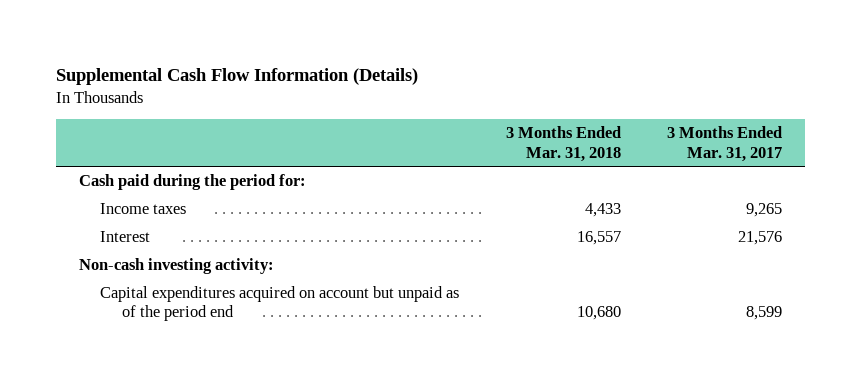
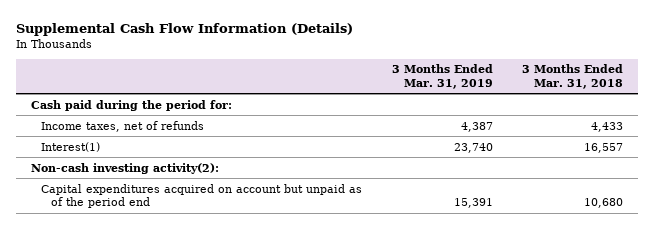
- | 3 Months Ended Mar. 31, 2018 | 3 Months Ended Mar. 31, 2017
+ | 3 Months Ended Mar. 31, 2019 | 3 Months Ended Mar. 31, 2018
- Income taxes | 4,433 | 9,265
- Interest | 16,557 | 21,576
- Non-cash investing activity:
+ Income taxes, net of refunds | 4,387 | 4,433
+ Interest(1) | 23,740 | 16,557
+ Non-cash investing activity(2):

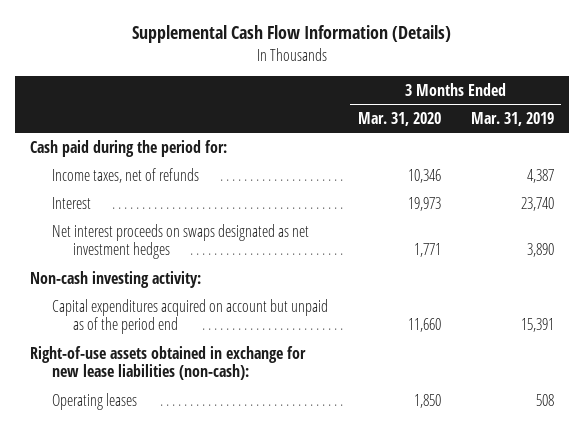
- | 3 Months Ended Mar. 31, 2019 | 3 Months Ended Mar. 31, 2018
+ | 3 Months Ended Mar. 31, 2020 | 3 Months Ended Mar. 31, 2019
- Interest(1) | 23,740 | 16,557
- Non-cash investing activity(2):
+ Interest | 19,973 | 23,740
+ Net interest proceeds on swaps designated as net investment hedges | 1,771 | 3,890
+ Non-cash investing activity:
+ Right-of-use assets obtained in exchange for new lease liabilities (non-cash):
+ Operating leases | 1,850 | 508

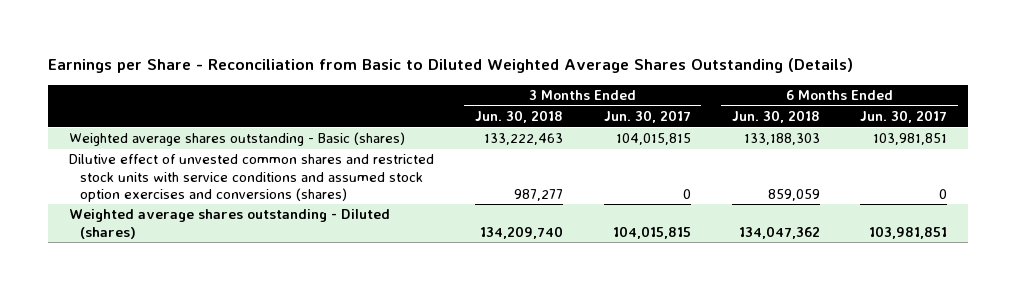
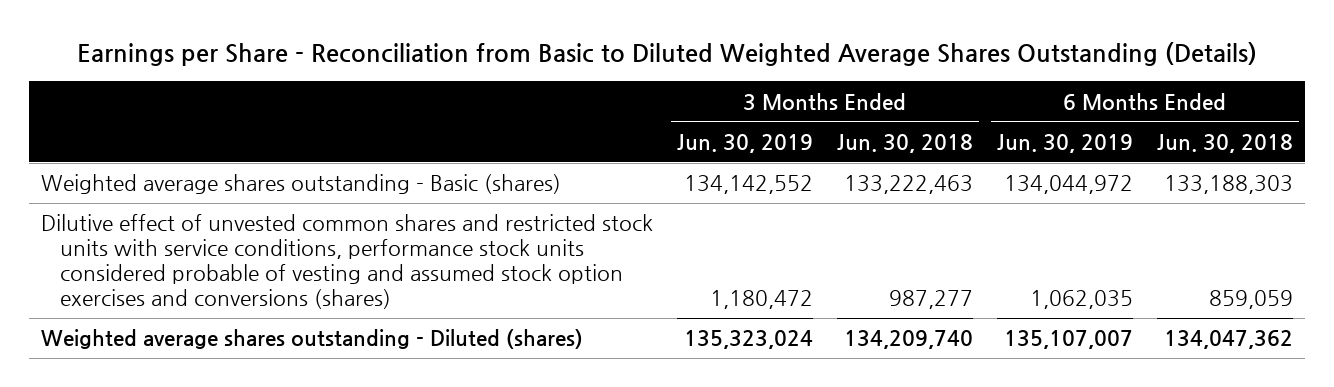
- | 3 Months Ended Jun. 30, 2018 | 3 Months Ended Jun. 30, 2017 | 6 Months Ended Jun. 30, 2018 | 6 Months Ended Jun. 30, 2017
+ | 3 Months Ended Jun. 30, 2019 | 3 Months Ended Jun. 30, 2018 | 6 Months Ended Jun. 30, 2019 | 6 Months Ended Jun. 30, 2018
- Dilutive effect of unvested common shares and restricted stock units with service conditions and assumed stock option exercises and conversions (shares) | 987,277 | 0 | 859,059 | 0
+ Dilutive effect of unvested common shares and restricted stock units with service conditions, performance stock units considered probable of vesting and assumed stock option exercises and conversions (shares) | 1,180,472 | 987,277 | 1,062,035 | 859,059

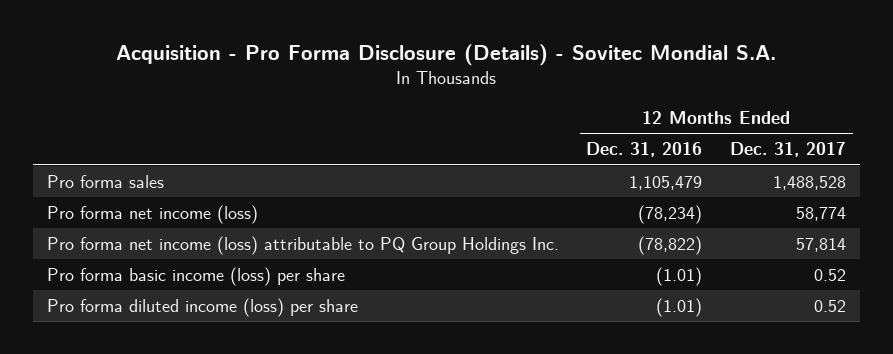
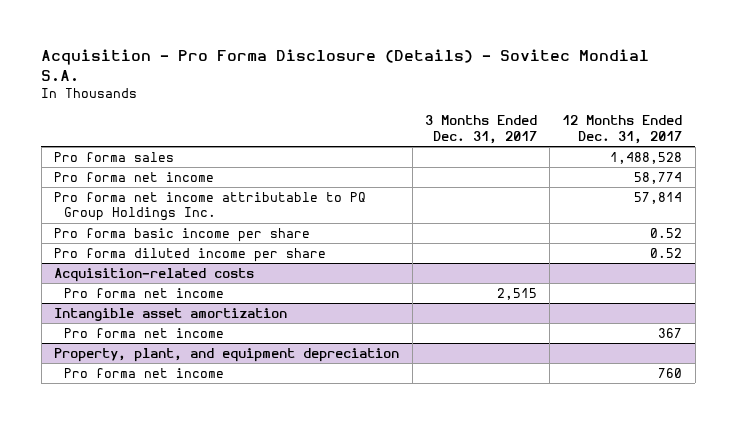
- | 12 Months Ended Dec. 31, 2016 | 12 Months Ended Dec. 31, 2017
+ | 3 Months Ended Dec. 31, 2017 | 12 Months Ended Dec. 31, 2017
- Pro forma net income (loss) | (78,234) | 58,774
- Pro forma net income (loss) attributable to PQ Group Holdings Inc. | (78,822) | 57,814
- Pro forma basic income (loss) per share | (1.01) | 0.52
- Pro forma diluted income (loss) per share | (1.01) | 0.52
+ Pro forma net income | | 58,774
+ Pro forma net income attributable to PQ Group Holdings Inc. | | 57,814
+ Pro forma basic income per share | | 0.52
+ Pro forma diluted income per share | | 0.52
+ Acquisition-related costs
+ Pro forma net income | 2,515 |
+ Intangible asset amortization
+ Pro forma net income | | 367
+ Property, plant, and equipment depreciation
+ Pro forma net income | | 760

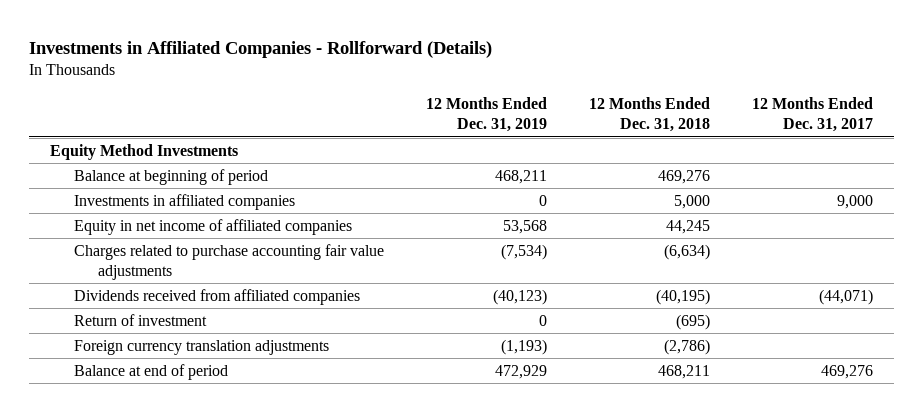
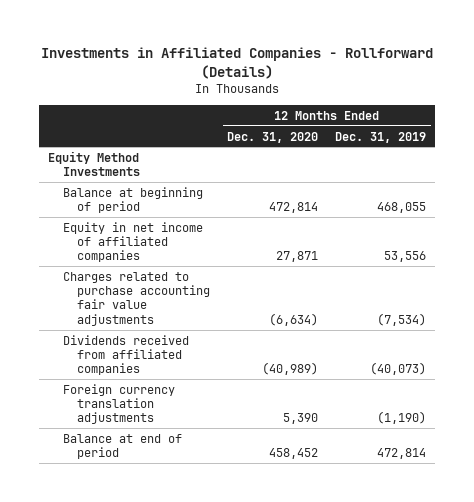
- | 12 Months Ended Dec. 31, 2019 | 12 Months Ended Dec. 31, 2018 | 12 Months Ended Dec. 31, 2017
+ | 12 Months Ended Dec. 31, 2020 | 12 Months Ended Dec. 31, 2019
- Balance at beginning of period | 468,211 | 469,276 |
- Investments in affiliated companies | 0 | 5,000 | 9,000
- Equity in net income of affiliated companies | 53,568 | 44,245 |
+ Balance at beginning of period | 472,814 | 468,055
+ Equity in net income of affiliated companies | 27,871 | 53,556
- Dividends received from affiliated companies | (40,123) | (40,195) | (44,071)
- Return of investment | 0 | (695) |
- Foreign currency translation adjustments | (1,193) | (2,786) |
- Balance at end of period | 472,929 | 468,211 | 469,276
+ Dividends received from affiliated companies | (40,989) | (40,073)
+ Foreign currency translation adjustments | 5,390 | (1,190)
+ Balance at end of period | 458,452 | 472,814

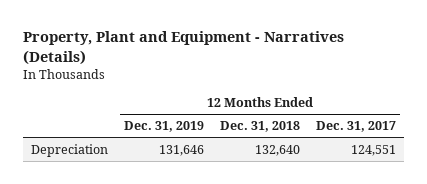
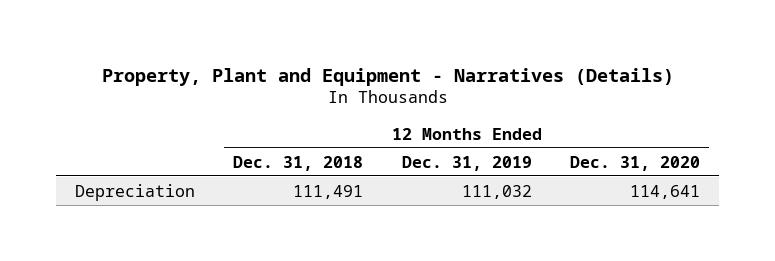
- | 12 Months Ended Dec. 31, 2019 | 12 Months Ended Dec. 31, 2018 | 12 Months Ended Dec. 31, 2017
+ | 12 Months Ended Dec. 31, 2018 | 12 Months Ended Dec. 31, 2019 | 12 Months Ended Dec. 31, 2020
- Depreciation | 131,646 | 132,640 | 124,551
+ Depreciation | 111,491 | 111,032 | 114,641

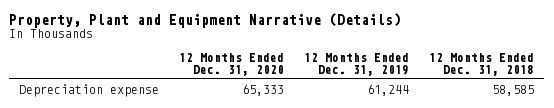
- Property, Plant and Equipment - Narratives (Details)
+ Property, Plant and Equipment Narrative (Details)
- | 12 Months Ended Dec. 31, 2018 | 12 Months Ended Dec. 31, 2019 | 12 Months Ended Dec. 31, 2020
+ | 12 Months Ended Dec. 31, 2020 | 12 Months Ended Dec. 31, 2019 | 12 Months Ended Dec. 31, 2018
- Depreciation | 111,491 | 111,032 | 114,641
+ Depreciation expense | 65,333 | 61,244 | 58,585

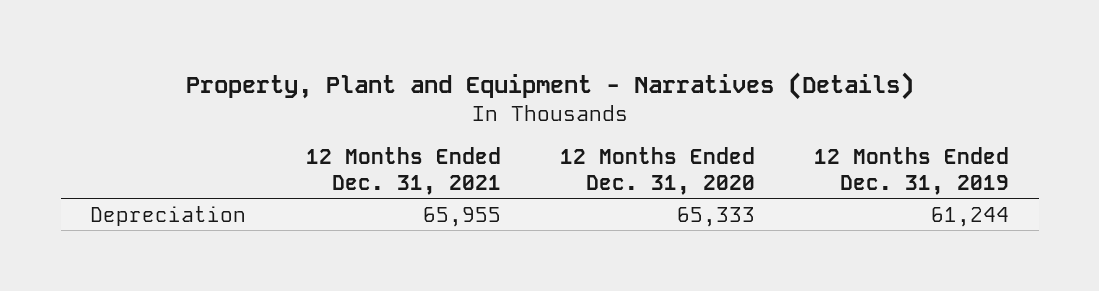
- Property, Plant and Equipment Narrative (Details)
+ Property, Plant and Equipment - Narratives (Details)
- | 12 Months Ended Dec. 31, 2020 | 12 Months Ended Dec. 31, 2019 | 12 Months Ended Dec. 31, 2018
+ | 12 Months Ended Dec. 31, 2021 | 12 Months Ended Dec. 31, 2020 | 12 Months Ended Dec. 31, 2019
- Depreciation expense | 65,333 | 61,244 | 58,585
+ Depreciation | 65,955 | 65,333 | 61,244

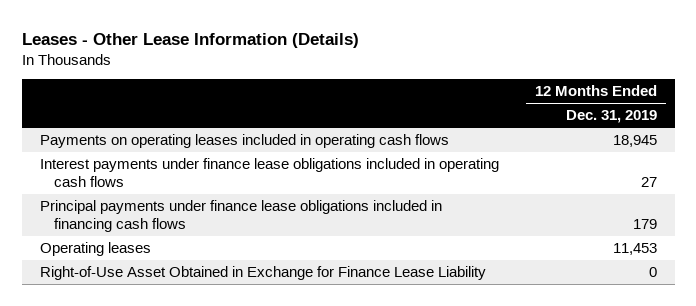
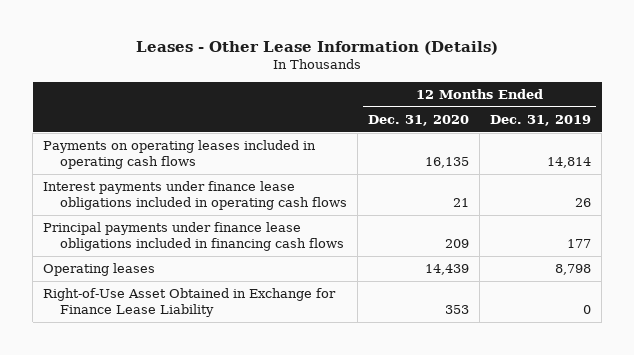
- | 12 Months Ended Dec. 31, 2019
+ | 12 Months Ended Dec. 31, 2020 | 12 Months Ended Dec. 31, 2019
- Payments on operating leases included in operating cash flows | 18,945
- Interest payments under finance lease obligations included in operating cash flows | 27
- Principal payments under finance lease obligations included in financing cash flows | 179
- Operating leases | 11,453
+ Payments on operating leases included in operating cash flows | 16,135 | 14,814
+ Interest payments under finance lease obligations included in operating cash flows | 21 | 26
+ Principal payments under finance lease obligations included in financing cash flows | 209 | 177
+ Operating leases | 14,439 | 8,798

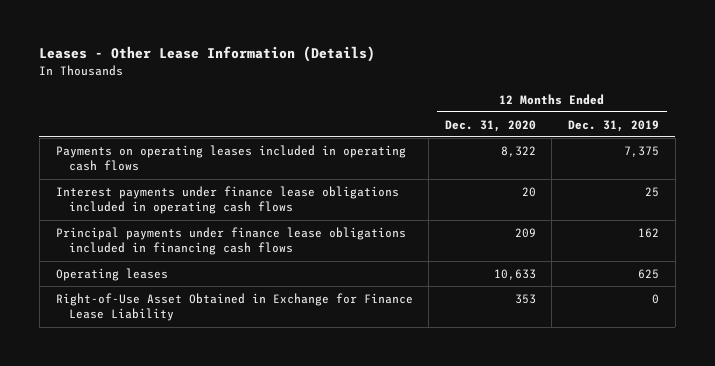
- Payments on operating leases included in operating cash flows | 16,135 | 14,814
- Interest payments under finance lease obligations included in operating cash flows | 21 | 26
- Principal payments under finance lease obligations included in financing cash flows | 209 | 177
- Operating leases | 14,439 | 8,798
+ Payments on operating leases included in operating cash flows | 8,322 | 7,375
+ Interest payments under finance lease obligations included in operating cash flows | 20 | 25
+ Principal payments under finance lease obligations included in financing cash flows | 209 | 162
+ Operating leases | 10,633 | 625

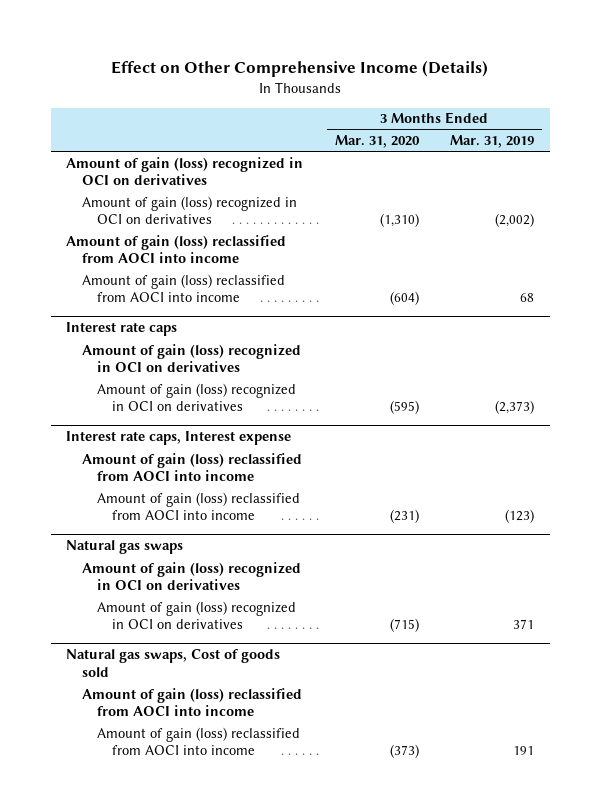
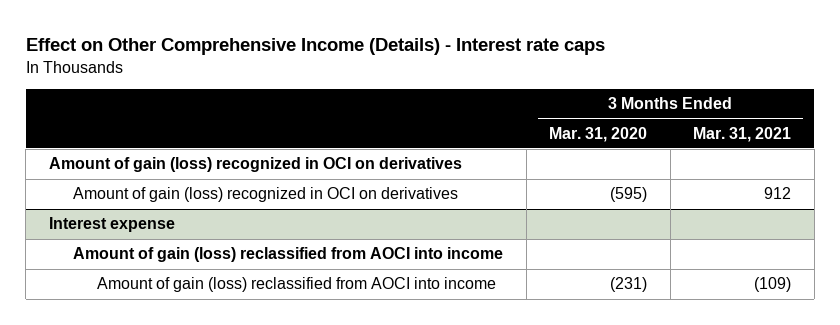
- Effect on Other Comprehensive Income (Details)
+ Effect on Other Comprehensive Income (Details) - Interest rate caps
- | 3 Months Ended Mar. 31, 2020 | 3 Months Ended Mar. 31, 2019
+ | 3 Months Ended Mar. 31, 2020 | 3 Months Ended Mar. 31, 2021
- Amount of gain (loss) recognized in OCI on derivatives | (1,310) | (2,002)
- Amount of gain (loss) reclassified from AOCI into income
- Amount of gain (loss) reclassified from AOCI into income | (604) | 68
- Interest rate caps
- Amount of gain (loss) recognized in OCI on derivatives
- Interest rate caps, Interest expense
+ Interest expense
- Natural gas swaps
- Amount of gain (loss) recognized in OCI on derivatives
- Amount of gain (loss) recognized in OCI on derivatives | (715) | 371
- Natural gas swaps, Cost of goods sold
- Amount of gain (loss) reclassified from AOCI into income
- Amount of gain (loss) reclassified from AOCI into income | (373) | 191

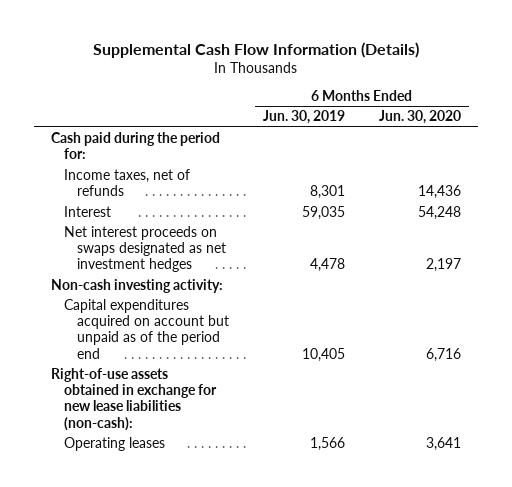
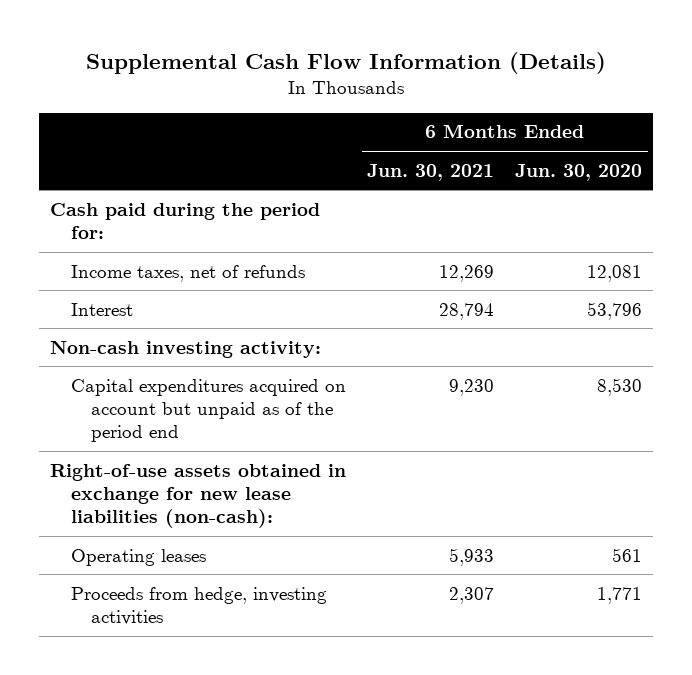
- | 6 Months Ended Jun. 30, 2019 | 6 Months Ended Jun. 30, 2020
+ | 6 Months Ended Jun. 30, 2021 | 6 Months Ended Jun. 30, 2020
- Income taxes, net of refunds | 8,301 | 14,436
- Interest | 59,035 | 54,248
- Net interest proceeds on swaps designated as net investment hedges | 4,478 | 2,197
+ Income taxes, net of refunds | 12,269 | 12,081
+ Interest | 28,794 | 53,796
- Capital expenditures acquired on account but unpaid as of the period end | 10,405 | 6,716
+ Capital expenditures acquired on account but unpaid as of the period end | 9,230 | 8,530
- Operating leases | 1,566 | 3,641
+ Operating leases | 5,933 | 561
+ Proceeds from hedge, investing activities | 2,307 | 1,771

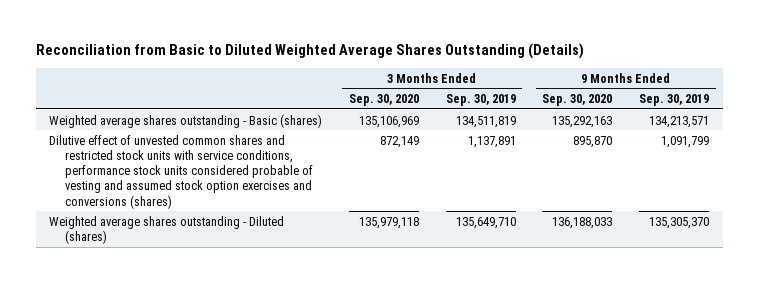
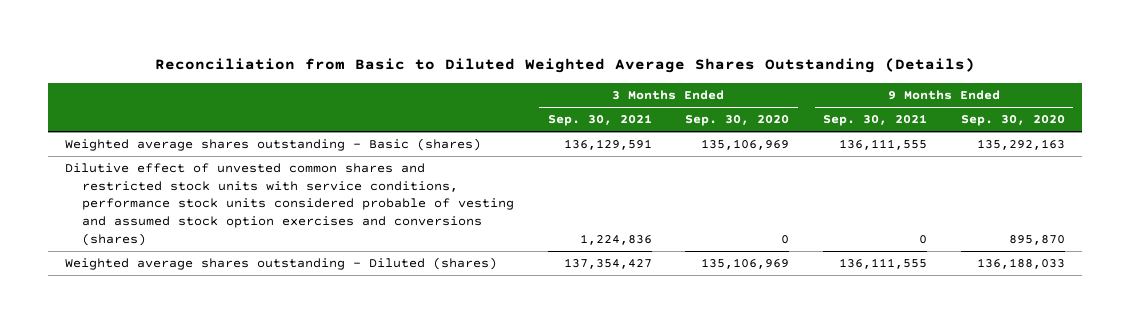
- | 3 Months Ended Sep. 30, 2020 | 3 Months Ended Sep. 30, 2019 | 9 Months Ended Sep. 30, 2020 | 9 Months Ended Sep. 30, 2019
+ | 3 Months Ended Sep. 30, 2021 | 3 Months Ended Sep. 30, 2020 | 9 Months Ended Sep. 30, 2021 | 9 Months Ended Sep. 30, 2020
- Dilutive effect of unvested common shares and restricted stock units with service conditions, performance stock units considered probable of vesting and assumed stock option exercises and conversions (shares) | 872,149 | 1,137,891 | 895,870 | 1,091,799
- Weighted average shares outstanding - Diluted (shares) | 135,979,118 | 135,649,710 | 136,188,033 | 135,305,370
+ Dilutive effect of unvested common shares and restricted stock units with service conditions, performance stock units considered probable of vesting and assumed stock option exercises and conversions (shares) | 1,224,836 | 0 | 0 | 895,870
+ Weighted average shares outstanding - Diluted (shares) | 137,354,427 | 135,106,969 | 136,111,555 | 136,188,033

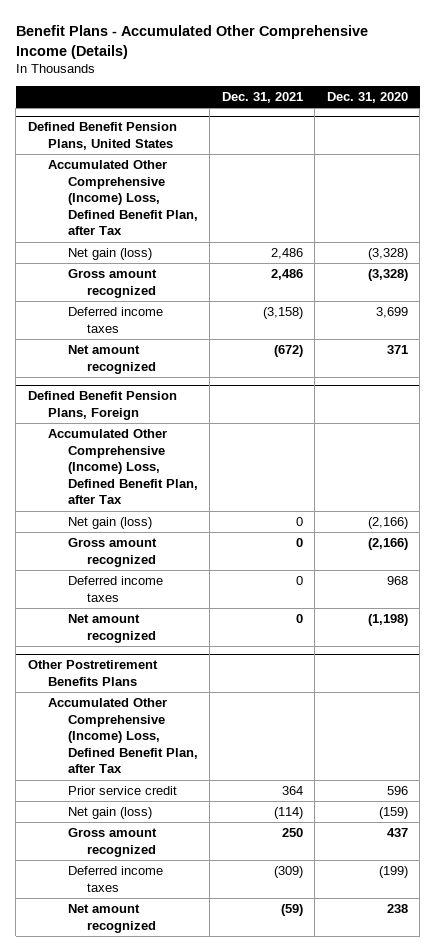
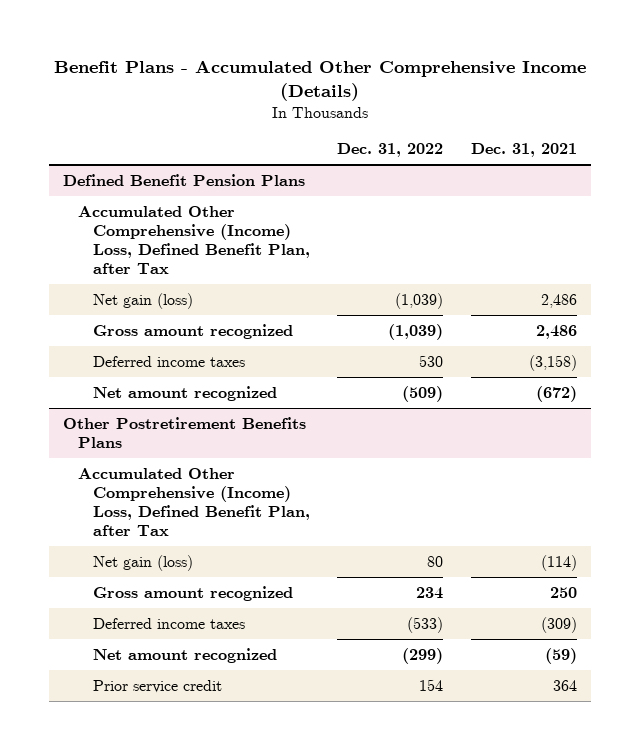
- | Dec. 31, 2021 | Dec. 31, 2020
+ | Dec. 31, 2022 | Dec. 31, 2021
- Defined Benefit Pension Plans, United States
+ Defined Benefit Pension Plans
- Defined Benefit Pension Plans, Foreign
- Accumulated Other Comprehensive (Income) Loss, Defined Benefit Plan, after Tax
- Net gain (loss) | 0 | (2,166)
- Gross amount recognized | 0 | (2,166)
- Deferred income taxes | 0 | 968
- Net amount recognized | 0 | (1,198)
@ Other Postretirement Benefits Plans
moved down: Prior service credit | 154 | 364

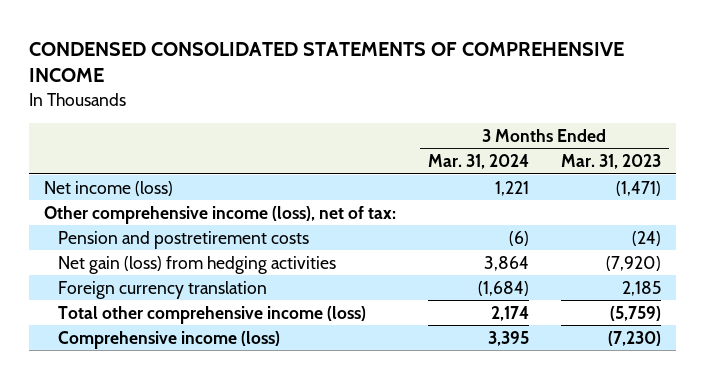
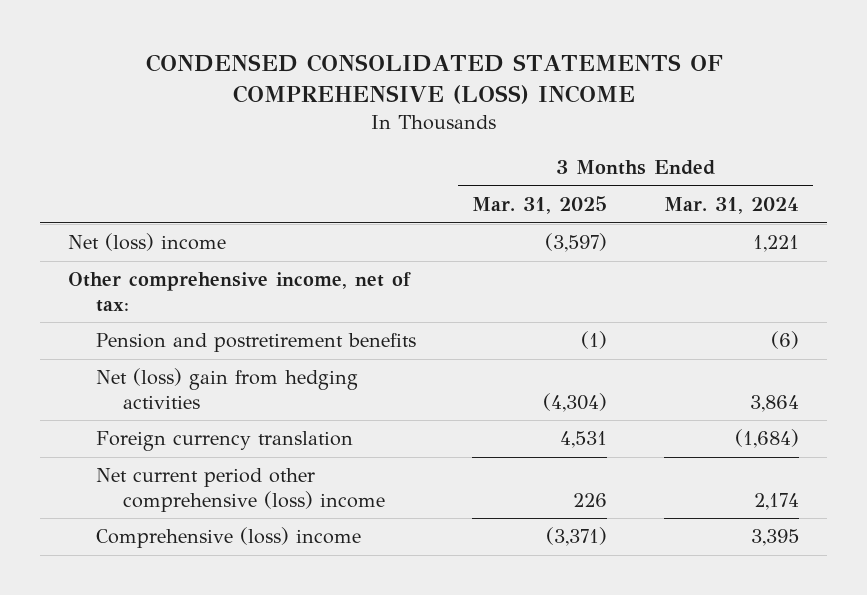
- CONDENSED CONSOLIDATED STATEMENTS OF COMPREHENSIVE INCOME
+ CONDENSED CONSOLIDATED STATEMENTS OF COMPREHENSIVE (LOSS) INCOME
- | 3 Months Ended Mar. 31, 2024 | 3 Months Ended Mar. 31, 2023
+ | 3 Months Ended Mar. 31, 2025 | 3 Months Ended Mar. 31, 2024
- Net income (loss) | 1,221 | (1,471)
- Other comprehensive income (loss), net of tax:
- Pension and postretirement costs | (6) | (24)
- Net gain (loss) from hedging activities | 3,864 | (7,920)
+ Net (loss) income | (3,597) | 1,221
+ Other comprehensive income, net of tax:
+ Pension and postretirement benefits | (1) | (6)
+ Net (loss) gain from hedging activities | (4,304) | 3,864
- Total other comprehensive income (loss) | 2,174 | (5,759)
- Comprehensive income (loss) | 3,395 | (7,230)
+ Net current period other comprehensive (loss) income | 226 | 2,174
+ Comprehensive (loss) income | (3,371) | 3,395

